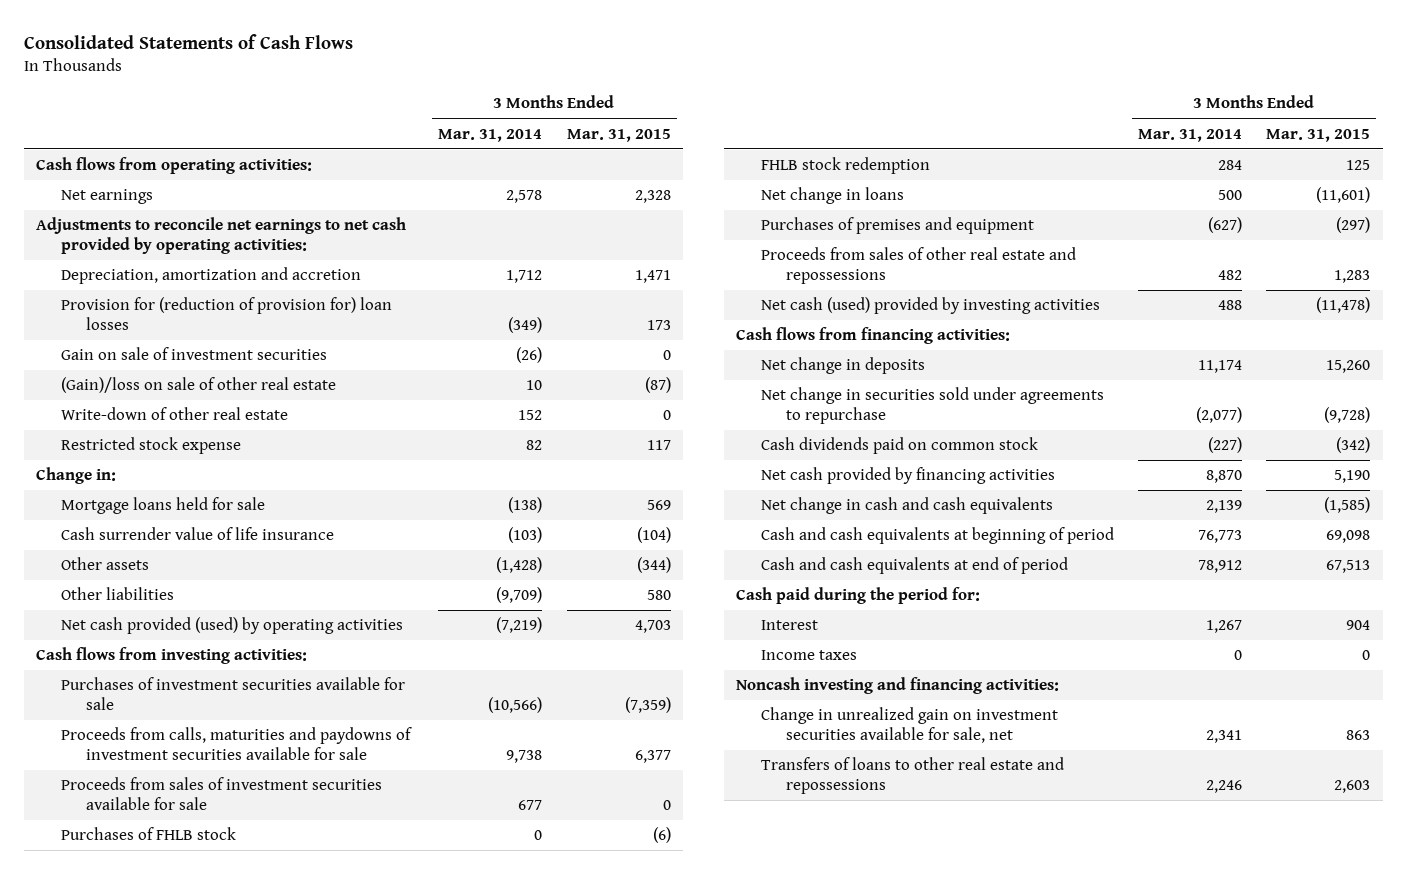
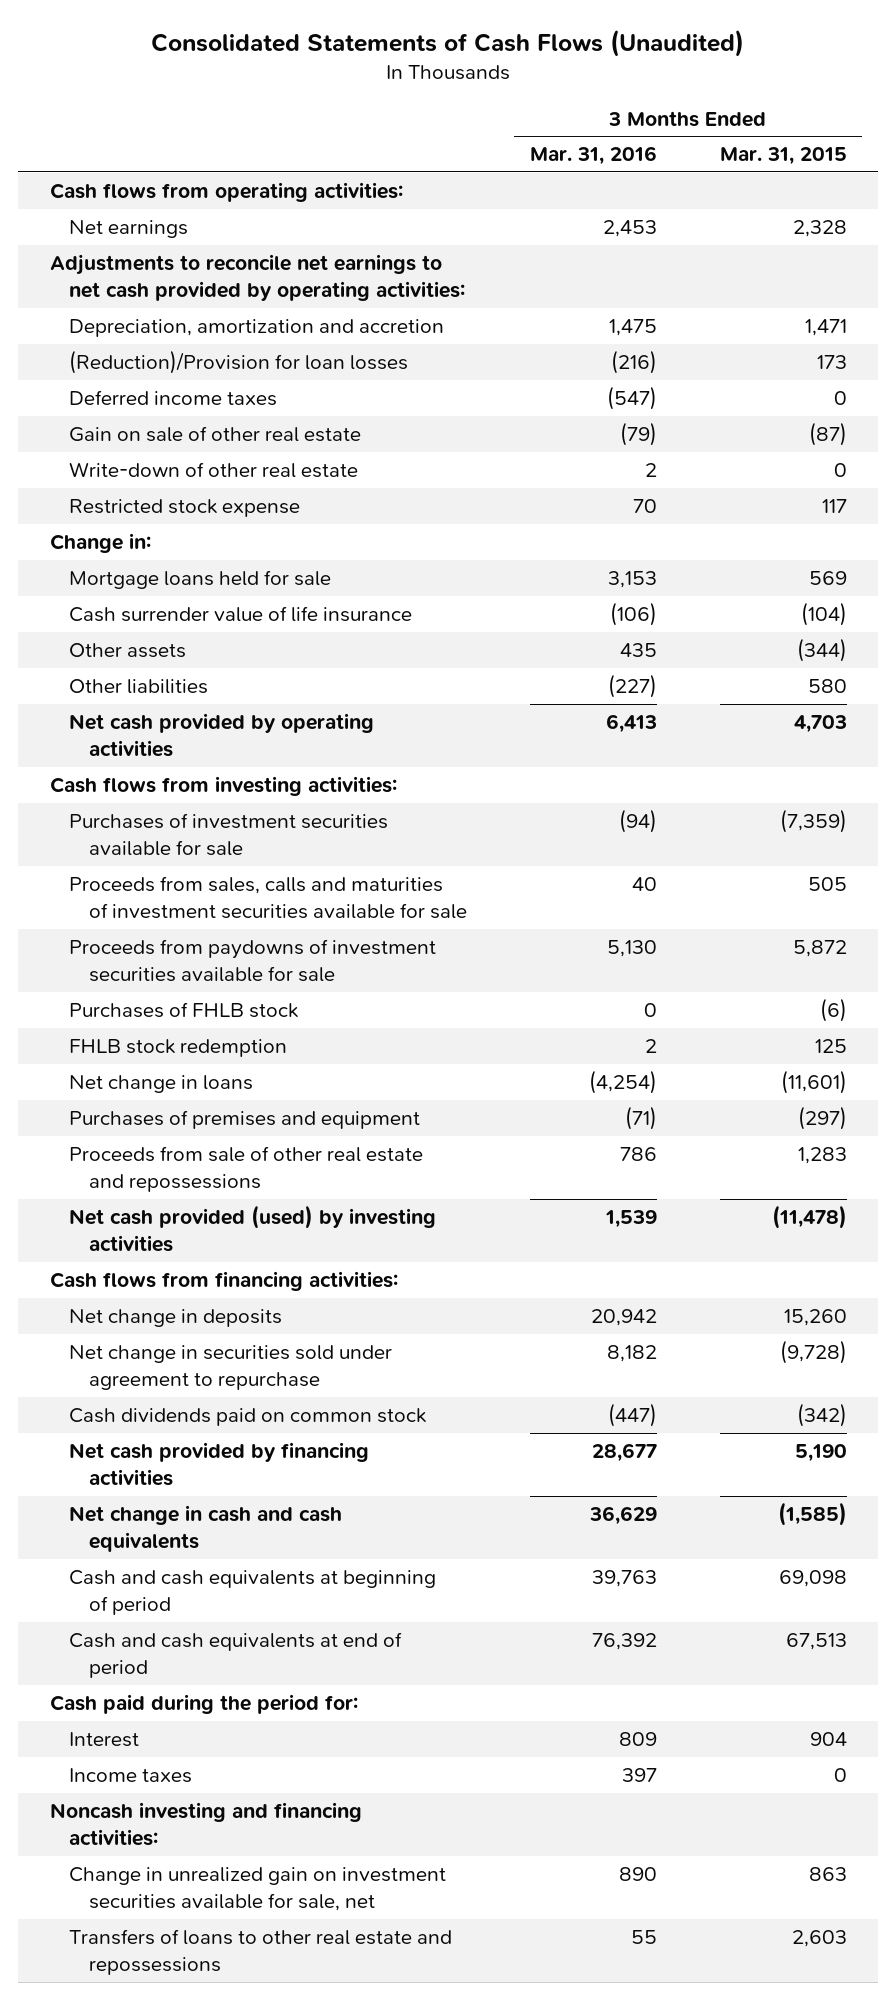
- Consolidated Statements of Cash Flows
+ Consolidated Statements of Cash Flows (Unaudited)
- | 3 Months Ended Mar. 31, 2014 | 3 Months Ended Mar. 31, 2015
+ | 3 Months Ended Mar. 31, 2016 | 3 Months Ended Mar. 31, 2015
- Provision for (reduction of provision for) loan losses | (349) | 173
- Gain on sale of investment securities | (26) | 0
- (Gain)/loss on sale of other real estate | 10 | (87)
+ (Reduction)/Provision for loan losses | (216) | 173
+ Deferred income taxes | (547) | 0
+ Gain on sale of other real estate | (79) | (87)
- Net cash provided (used) by operating activities | (7,219) | 4,703
+ Net cash provided by operating activities | 6,413 | 4,703
- Proceeds from calls, maturities and paydowns of investment securities available for sale | 9,738 | 6,377
- Proceeds from sales of investment securities available for sale | 677 | 0
+ Proceeds from sales, calls and maturities of investment securities available for sale | 40 | 505
+ Proceeds from paydowns of investment securities available for sale | 5,130 | 5,872
- Proceeds from sales of other real estate and repossessions | 482 | 1,283
- Net cash (used) provided by investing activities | 488 | (11,478)
+ Proceeds from sale of other real estate and repossessions | 786 | 1,283
+ Net cash provided (used) by investing activities | 1,539 | (11,478)
- Net change in securities sold under agreements to repurchase | (2,077) | (9,728)
+ Net change in securities sold under agreement to repurchase | 8,182 | (9,728)

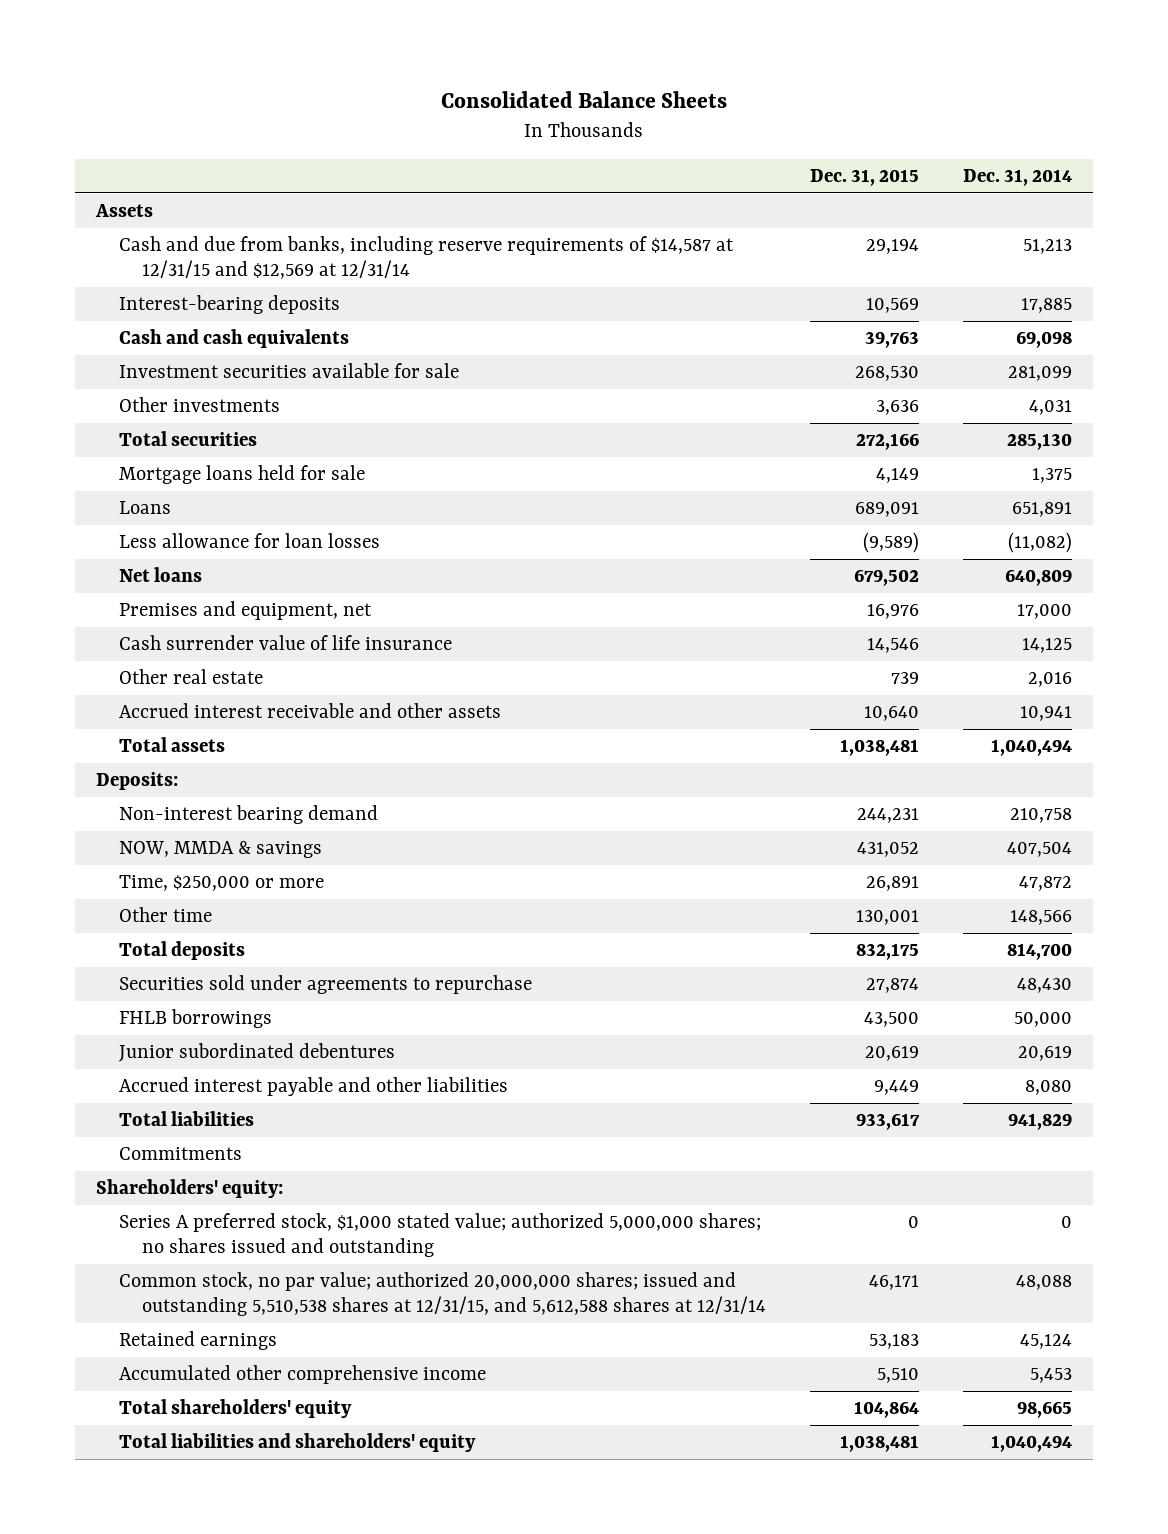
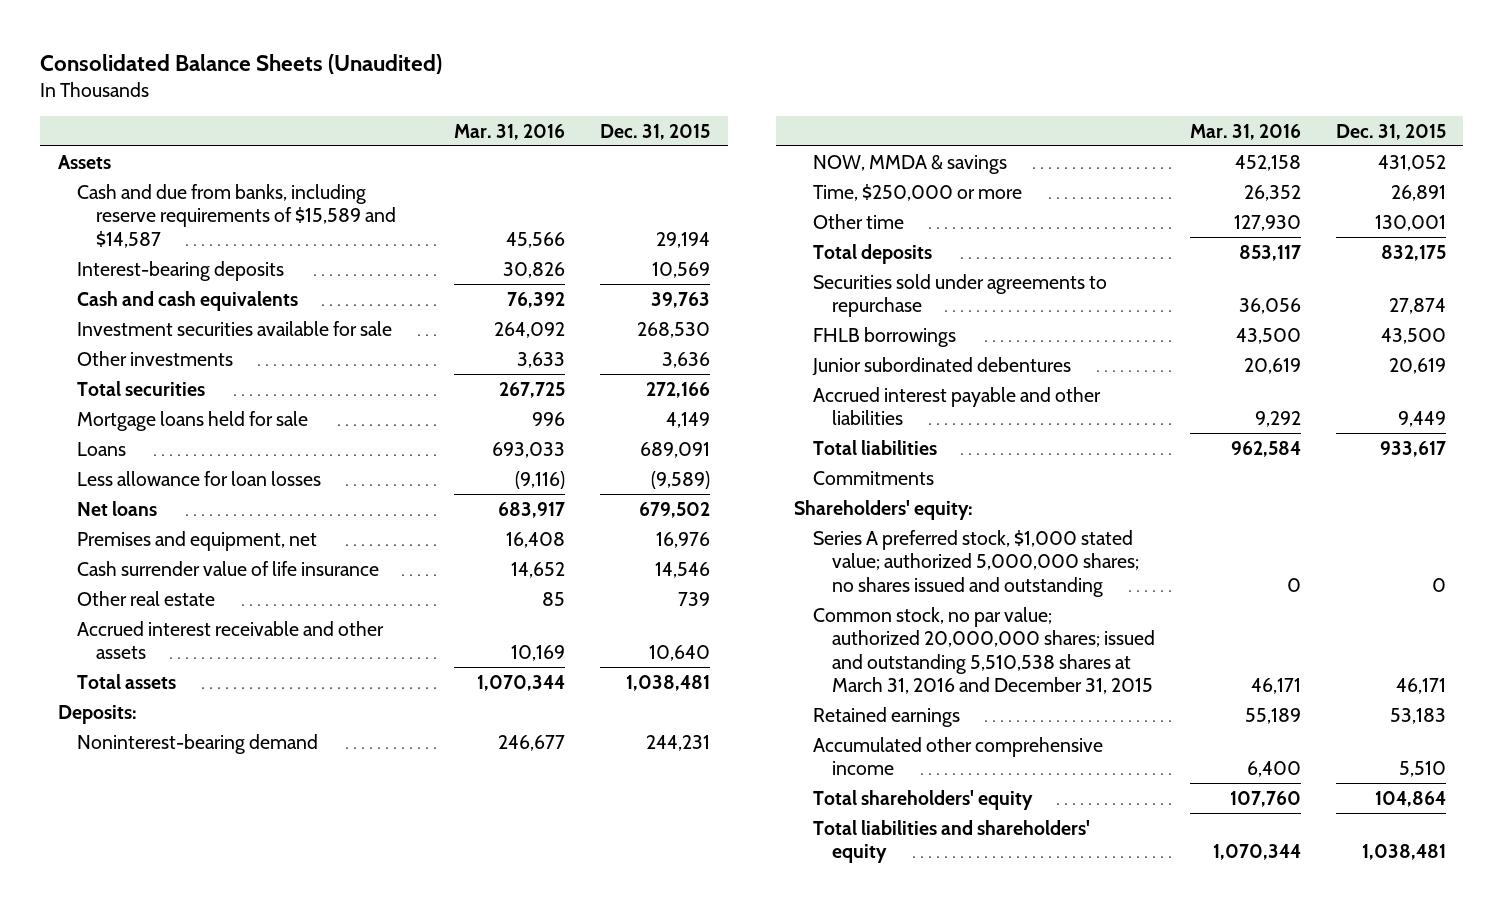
- Consolidated Balance Sheets
+ Consolidated Balance Sheets (Unaudited)
- | Dec. 31, 2015 | Dec. 31, 2014
+ | Mar. 31, 2016 | Dec. 31, 2015
- Cash and due from banks, including reserve requirements of $14,587 at 12/31/15 and $12,569 at 12/31/14 | 29,194 | 51,213
+ Cash and due from banks, including reserve requirements of $15,589 and $14,587 | 45,566 | 29,194
- Non-interest bearing demand | 244,231 | 210,758
+ Noninterest-bearing demand | 246,677 | 244,231
- Common stock, no par value; authorized 20,000,000 shares; issued and outstanding 5,510,538 shares at 12/31/15, and 5,612,588 shares at 12/31/14 | 46,171 | 48,088
+ Common stock, no par value; authorized 20,000,000 shares; issued and outstanding 5,510,538 shares at March 31, 2016 and December 31, 2015 | 46,171 | 46,171

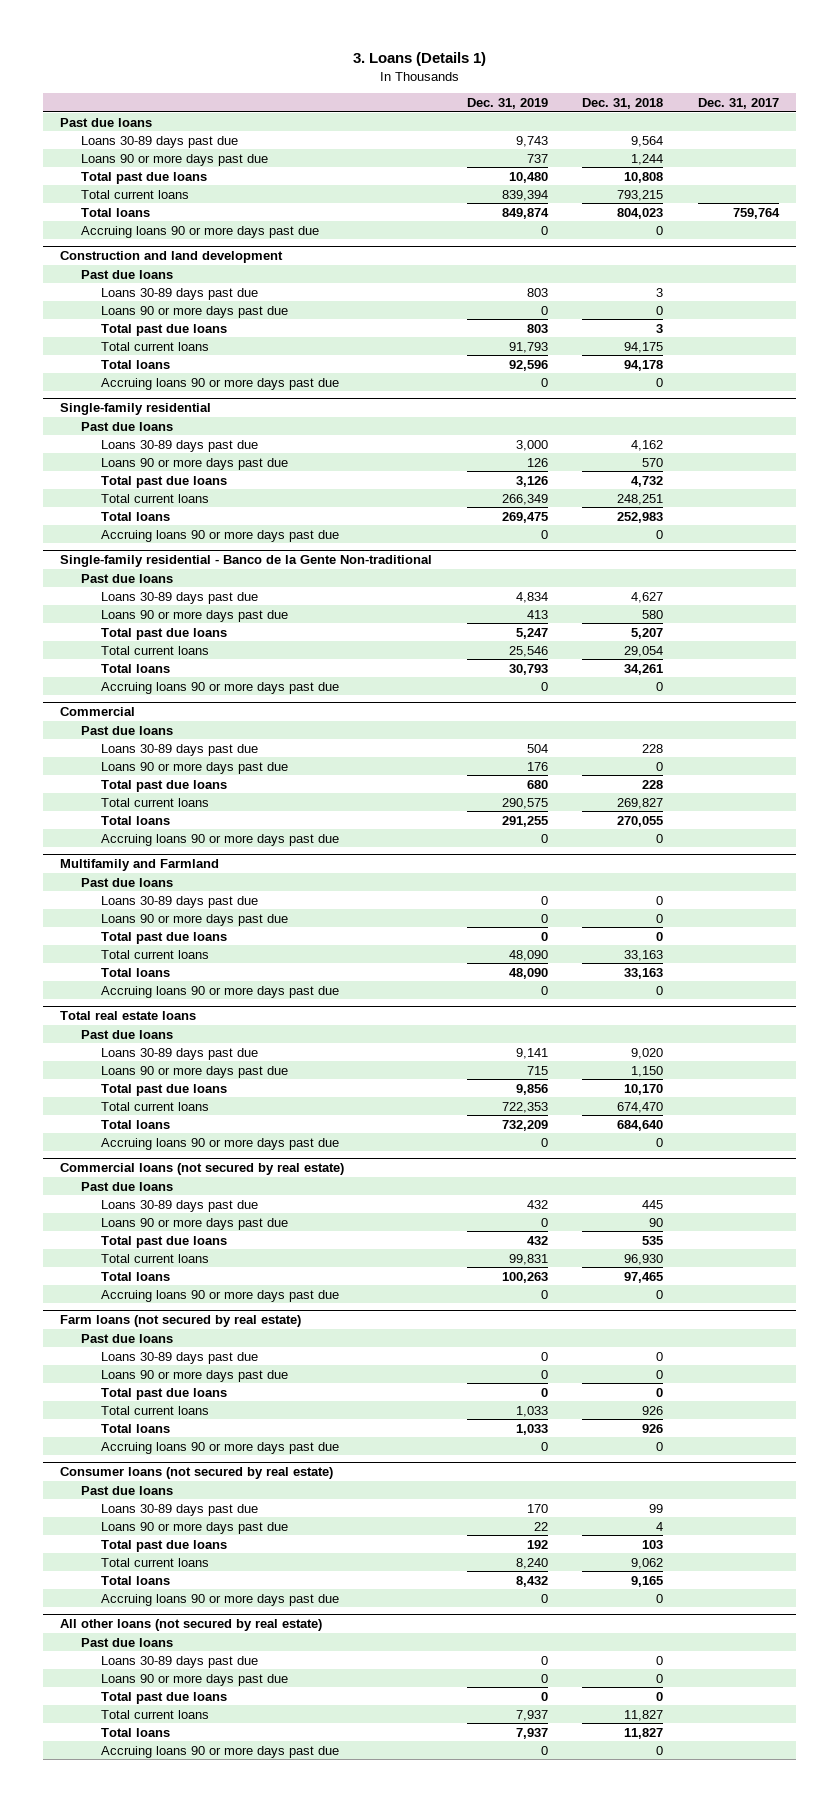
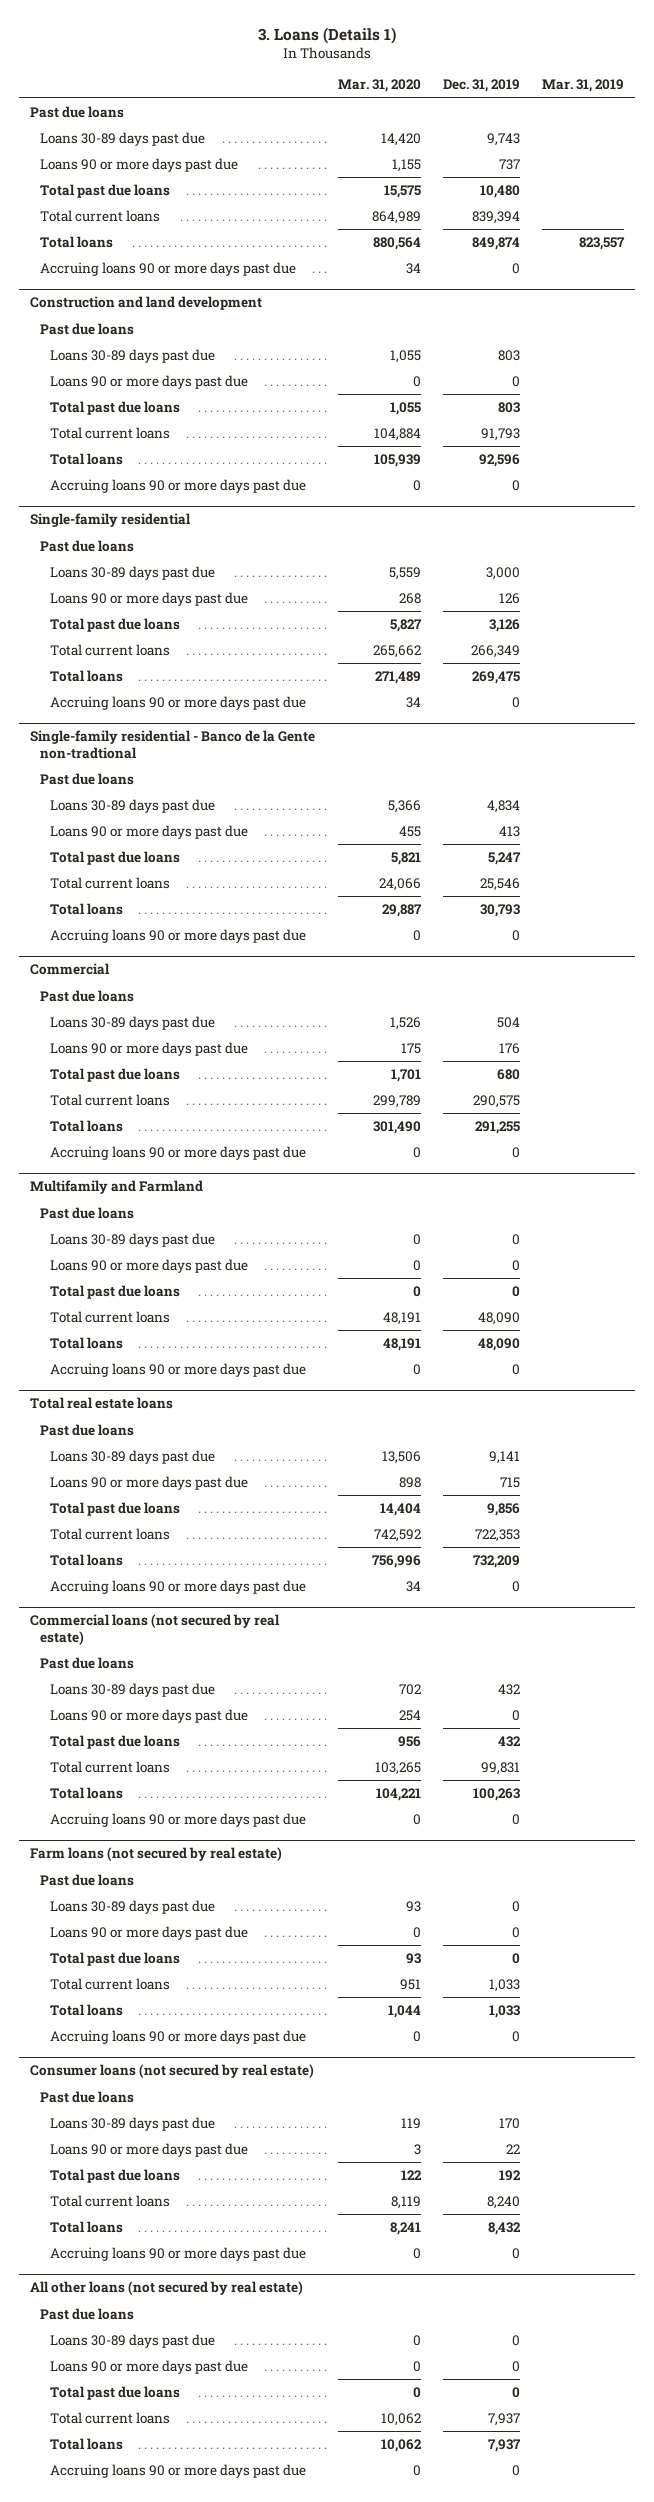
- | Dec. 31, 2019 | Dec. 31, 2018 | Dec. 31, 2017
+ | Mar. 31, 2020 | Dec. 31, 2019 | Mar. 31, 2019
- Single-family residential - Banco de la Gente Non-traditional
+ Single-family residential - Banco de la Gente non-tradtional

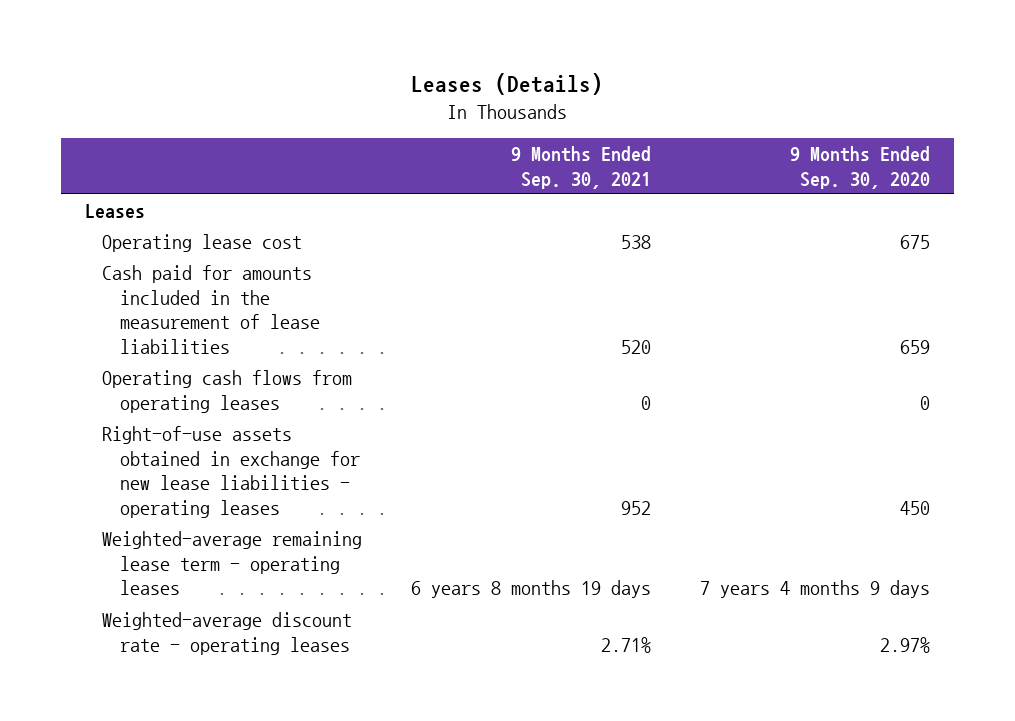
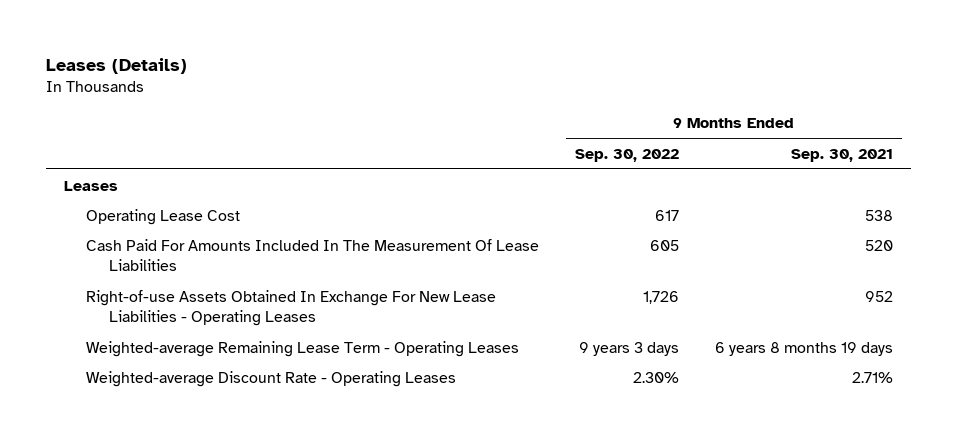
- | 9 Months Ended Sep. 30, 2021 | 9 Months Ended Sep. 30, 2020
+ | 9 Months Ended Sep. 30, 2022 | 9 Months Ended Sep. 30, 2021
- Operating lease cost | 538 | 675
- Cash paid for amounts included in the measurement of lease liabilities | 520 | 659
- Operating cash flows from operating leases | 0 | 0
- Right-of-use assets obtained in exchange for new lease liabilities - operating leases | 952 | 450
- Weighted-average remaining lease term - operating leases | 6 years 8 months 19 days | 7 years 4 months 9 days
- Weighted-average discount rate - operating leases | 2.71% | 2.97%
+ Operating Lease Cost | 617 | 538
+ Cash Paid For Amounts Included In The Measurement Of Lease Liabilities | 605 | 520
+ Right-of-use Assets Obtained In Exchange For New Lease Liabilities - Operating Leases | 1,726 | 952
+ Weighted-average Remaining Lease Term - Operating Leases | 9 years 3 days | 6 years 8 months 19 days
+ Weighted-average Discount Rate - Operating Leases | 2.30% | 2.71%

